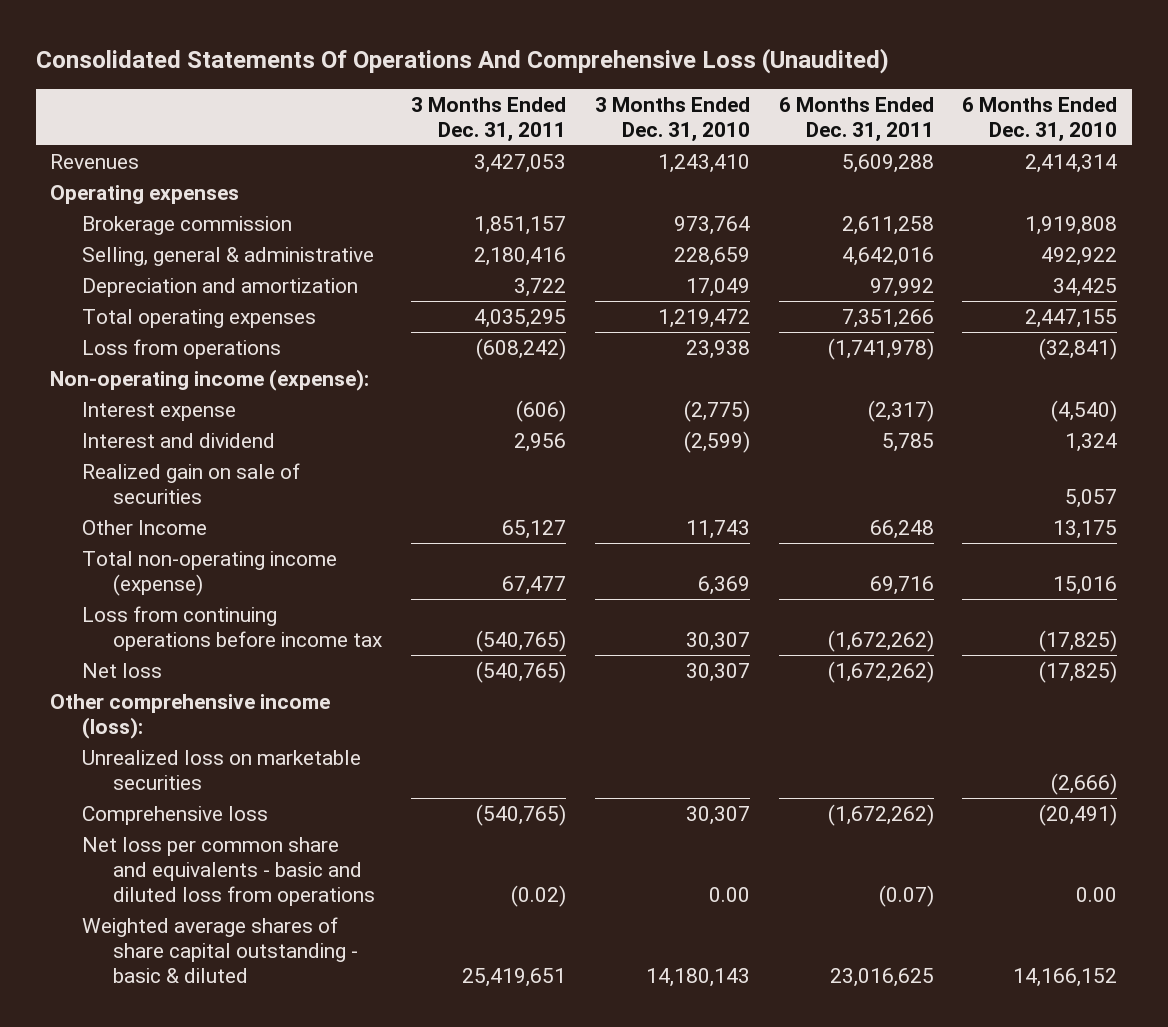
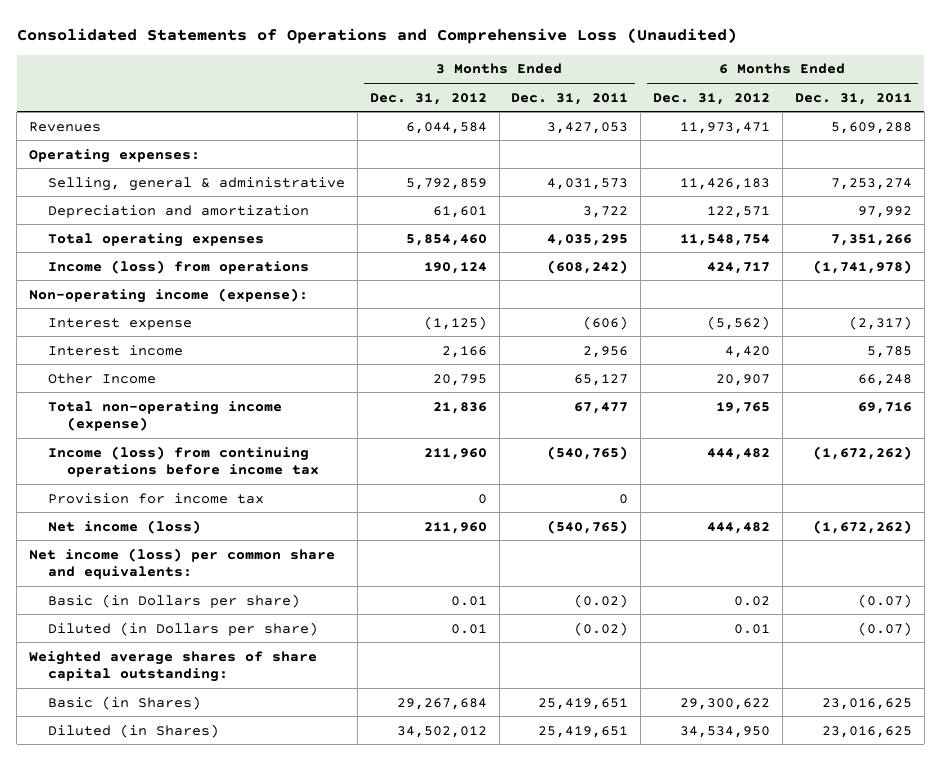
- Consolidated Statements Of Operations And Comprehensive Loss (Unaudited)
+ Consolidated Statements of Operations and Comprehensive Loss (Unaudited)
- | 3 Months Ended Dec. 31, 2011 | 3 Months Ended Dec. 31, 2010 | 6 Months Ended Dec. 31, 2011 | 6 Months Ended Dec. 31, 2010
+ | 3 Months Ended Dec. 31, 2012 | 3 Months Ended Dec. 31, 2011 | 6 Months Ended Dec. 31, 2012 | 6 Months Ended Dec. 31, 2011
- Operating expenses
- Brokerage commission | 1,851,157 | 973,764 | 2,611,258 | 1,919,808
- Selling, general & administrative | 2,180,416 | 228,659 | 4,642,016 | 492,922
+ Operating expenses:
+ Selling, general & administrative | 5,792,859 | 4,031,573 | 11,426,183 | 7,253,274
- Loss from operations | (608,242) | 23,938 | (1,741,978) | (32,841)
+ Income (loss) from operations | 190,124 | (608,242) | 424,717 | (1,741,978)
- Interest and dividend | 2,956 | (2,599) | 5,785 | 1,324
- Realized gain on sale of securities | | | | 5,057
+ Interest income | 2,166 | 2,956 | 4,420 | 5,785
- Loss from continuing operations before income tax | (540,765) | 30,307 | (1,672,262) | (17,825)
- Net loss | (540,765) | 30,307 | (1,672,262) | (17,825)
- Other comprehensive income (loss):
- Unrealized loss on marketable securities | | | | (2,666)
- Comprehensive loss | (540,765) | 30,307 | (1,672,262) | (20,491)
- Net loss per common share and equivalents - basic and diluted loss from operations | (0.02) | 0.00 | (0.07) | 0.00
- Weighted average shares of share capital outstanding - basic & diluted | 25,419,651 | 14,180,143 | 23,016,625 | 14,166,152
+ Income (loss) from continuing operations before income tax | 211,960 | (540,765) | 444,482 | (1,672,262)
+ Provision for income tax | 0 | 0 | |
+ Net income (loss) | 211,960 | (540,765) | 444,482 | (1,672,262)
+ Net income (loss) per common share and equivalents:
+ Basic (in Dollars per share) | 0.01 | (0.02) | 0.02 | (0.07)
+ Diluted (in Dollars per share) | 0.01 | (0.02) | 0.01 | (0.07)
+ Weighted average shares of share capital outstanding:
+ Basic (in Shares) | 29,267,684 | 25,419,651 | 29,300,622 | 23,016,625
+ Diluted (in Shares) | 34,502,012 | 25,419,651 | 34,534,950 | 23,016,625

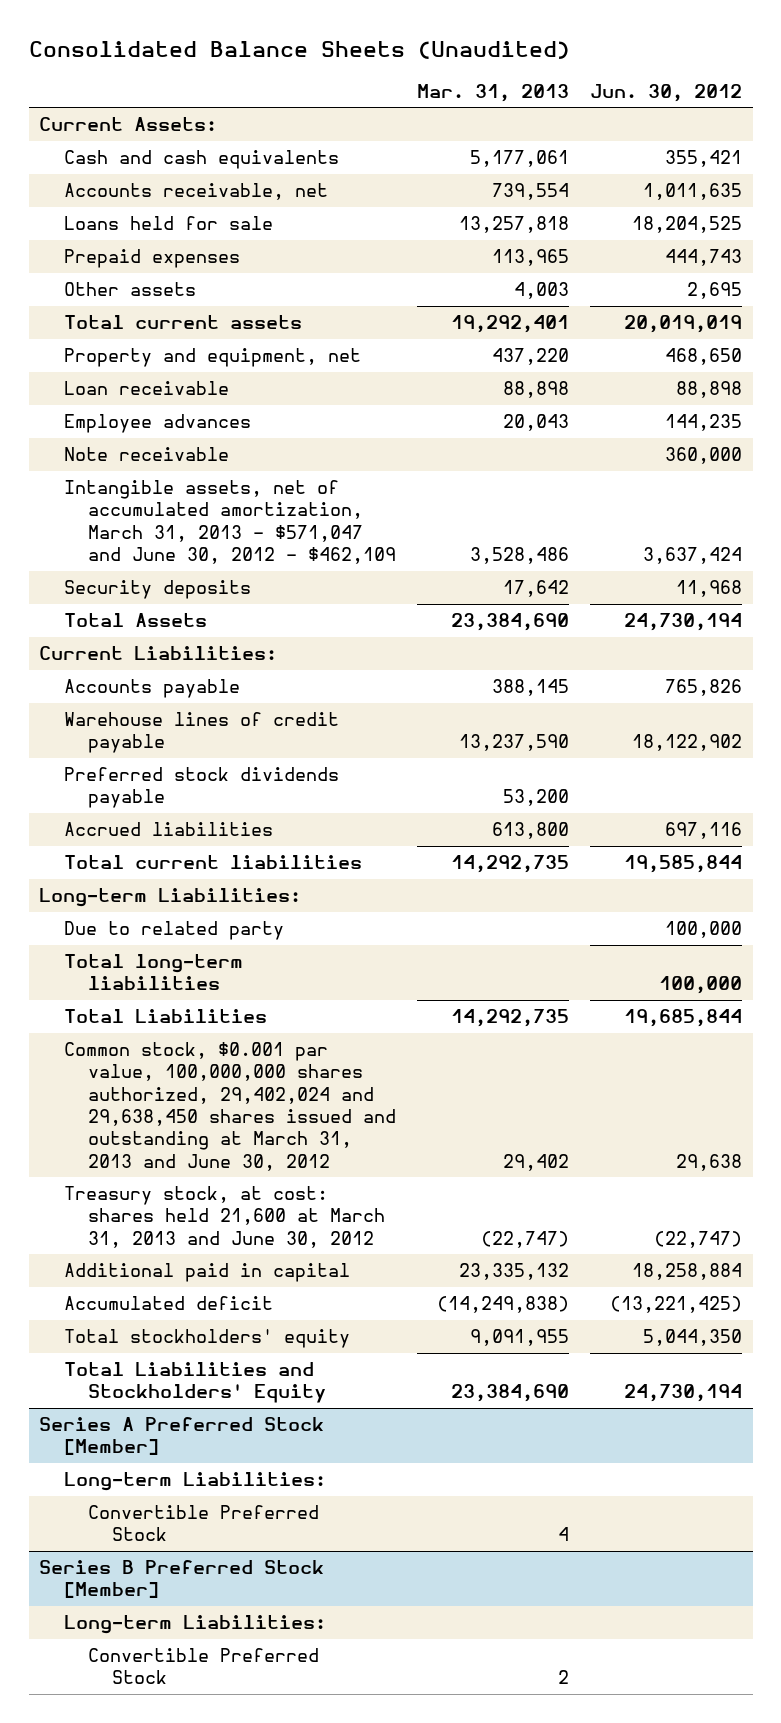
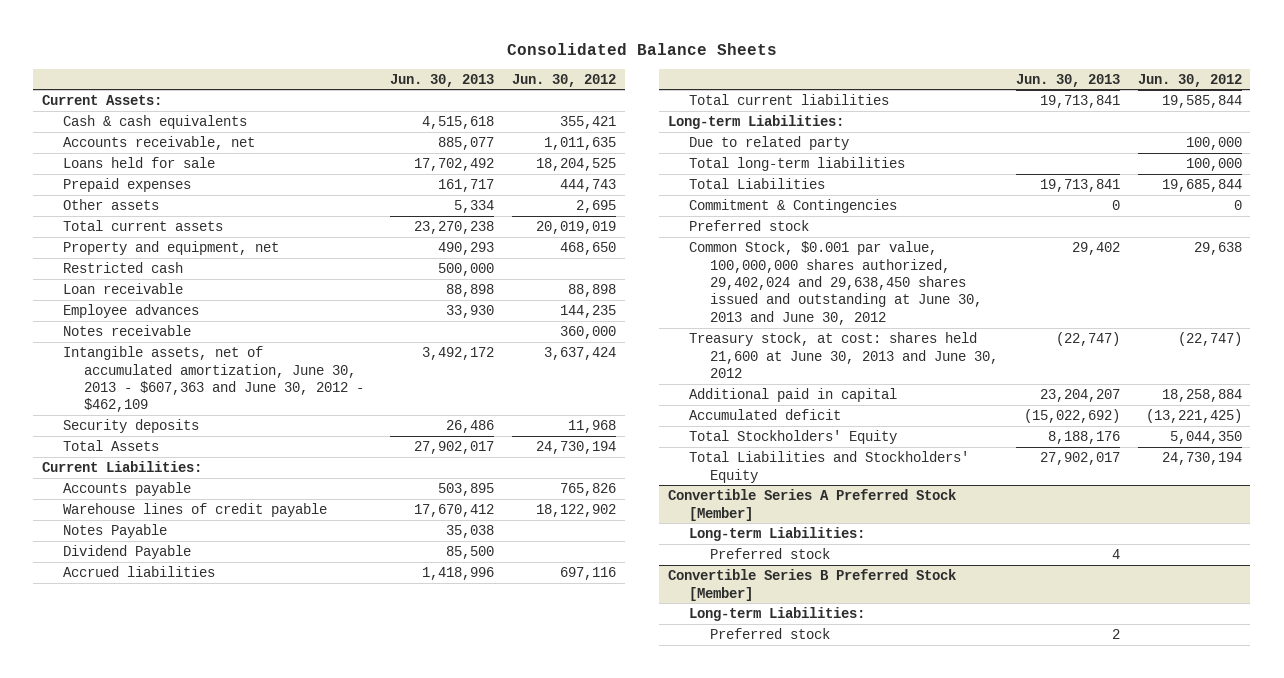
- Consolidated Balance Sheets (Unaudited)
+ Consolidated Balance Sheets
- | Mar. 31, 2013 | Jun. 30, 2012
+ | Jun. 30, 2013 | Jun. 30, 2012
- Cash and cash equivalents | 5,177,061 | 355,421
+ Cash & cash equivalents | 4,515,618 | 355,421
+ Restricted cash | 500,000 |
- Note receivable | | 360,000
- Intangible assets, net of accumulated amortization, March 31, 2013 - $571,047 and June 30, 2012 - $462,109 | 3,528,486 | 3,637,424
+ Notes receivable | | 360,000
+ Intangible assets, net of accumulated amortization, June 30, 2013 - $607,363 and June 30, 2012 - $462,109 | 3,492,172 | 3,637,424
- Preferred stock dividends payable | 53,200 |
+ Notes Payable | 35,038 |
+ Dividend Payable | 85,500 |
- Common stock, $0.001 par value, 100,000,000 shares authorized, 29,402,024 and 29,638,450 shares issued and outstanding at March 31, 2013 and June 30, 2012 | 29,402 | 29,638
- Treasury stock, at cost: shares held 21,600 at March 31, 2013 and June 30, 2012 | (22,747) | (22,747)
+ Commitment & Contingencies | 0 | 0
+ Preferred stock
+ Common Stock, $0.001 par value, 100,000,000 shares authorized, 29,402,024 and 29,638,450 shares issued and outstanding at June 30, 2013 and June 30, 2012 | 29,402 | 29,638
+ Treasury stock, at cost: shares held 21,600 at June 30, 2013 and June 30, 2012 | (22,747) | (22,747)
- Total stockholders' equity | 9,091,955 | 5,044,350
+ Total Stockholders' Equity | 8,188,176 | 5,044,350
- Series A Preferred Stock [Member]
+ Convertible Series A Preferred Stock [Member]
- Convertible Preferred Stock | 4 |
- Series B Preferred Stock [Member]
+ Preferred stock | 4 |
+ Convertible Series B Preferred Stock [Member]
- Convertible Preferred Stock | 2 |
+ Preferred stock | 2 |

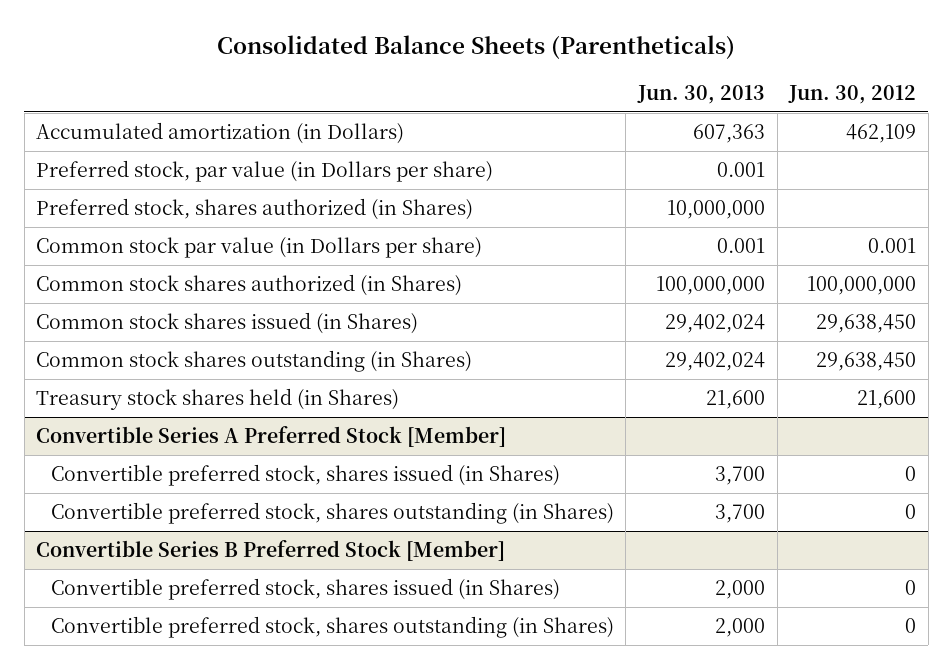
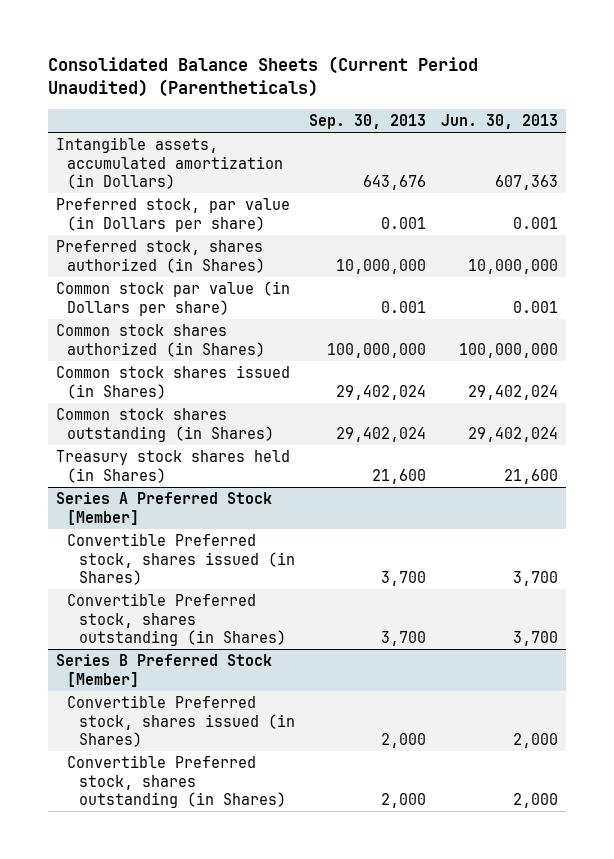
- Consolidated Balance Sheets (Parentheticals)
+ Consolidated Balance Sheets (Current Period Unaudited) (Parentheticals)
- | Jun. 30, 2013 | Jun. 30, 2012
+ | Sep. 30, 2013 | Jun. 30, 2013
- Accumulated amortization (in Dollars) | 607,363 | 462,109
+ Intangible assets, accumulated amortization (in Dollars) | 643,676 | 607,363
- Convertible Series A Preferred Stock [Member]
- Convertible preferred stock, shares issued (in Shares) | 3,700 | 0
- Convertible preferred stock, shares outstanding (in Shares) | 3,700 | 0
- Convertible Series B Preferred Stock [Member]
- Convertible preferred stock, shares issued (in Shares) | 2,000 | 0
- Convertible preferred stock, shares outstanding (in Shares) | 2,000 | 0
+ Series A Preferred Stock [Member]
+ Convertible Preferred stock, shares issued (in Shares) | 3,700 | 3,700
+ Convertible Preferred stock, shares outstanding (in Shares) | 3,700 | 3,700
+ Series B Preferred Stock [Member]
+ Convertible Preferred stock, shares issued (in Shares) | 2,000 | 2,000
+ Convertible Preferred stock, shares outstanding (in Shares) | 2,000 | 2,000

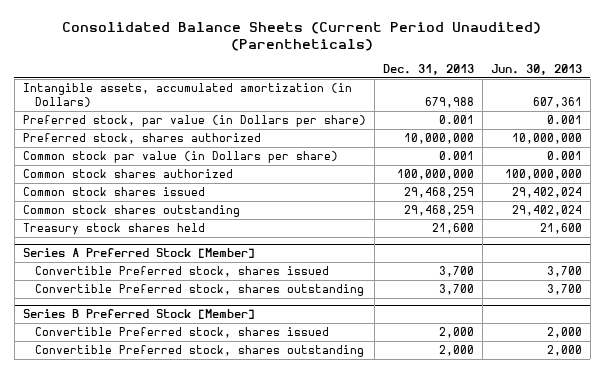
- | Sep. 30, 2013 | Jun. 30, 2013
+ | Dec. 31, 2013 | Jun. 30, 2013
- Intangible assets, accumulated amortization (in Dollars) | 643,676 | 607,363
+ Intangible assets, accumulated amortization (in Dollars) | 679,988 | 607,361
- Preferred stock, shares authorized (in Shares) | 10,000,000 | 10,000,000
+ Preferred stock, shares authorized | 10,000,000 | 10,000,000
- Common stock shares authorized (in Shares) | 100,000,000 | 100,000,000
- Common stock shares issued (in Shares) | 29,402,024 | 29,402,024
- Common stock shares outstanding (in Shares) | 29,402,024 | 29,402,024
- Treasury stock shares held (in Shares) | 21,600 | 21,600
+ Common stock shares authorized | 100,000,000 | 100,000,000
+ Common stock shares issued | 29,468,259 | 29,402,024
+ Common stock shares outstanding | 29,468,259 | 29,402,024
+ Treasury stock shares held | 21,600 | 21,600
@ Series A Preferred Stock [Member]
- Convertible Preferred stock, shares issued (in Shares) | 3,700 | 3,700
- Convertible Preferred stock, shares outstanding (in Shares) | 3,700 | 3,700
+ Convertible Preferred stock, shares issued | 3,700 | 3,700
+ Convertible Preferred stock, shares outstanding | 3,700 | 3,700
@ Series B Preferred Stock [Member]
- Convertible Preferred stock, shares issued (in Shares) | 2,000 | 2,000
- Convertible Preferred stock, shares outstanding (in Shares) | 2,000 | 2,000
+ Convertible Preferred stock, shares issued | 2,000 | 2,000
+ Convertible Preferred stock, shares outstanding | 2,000 | 2,000

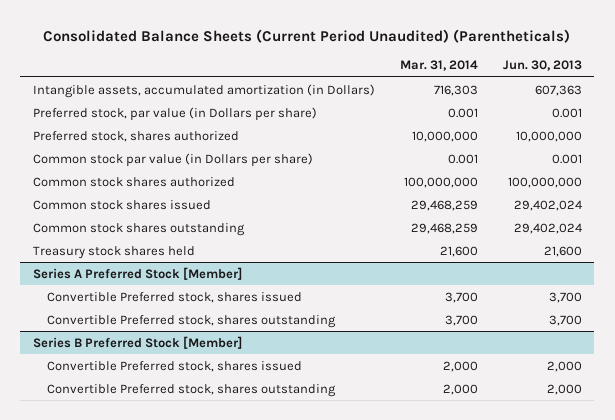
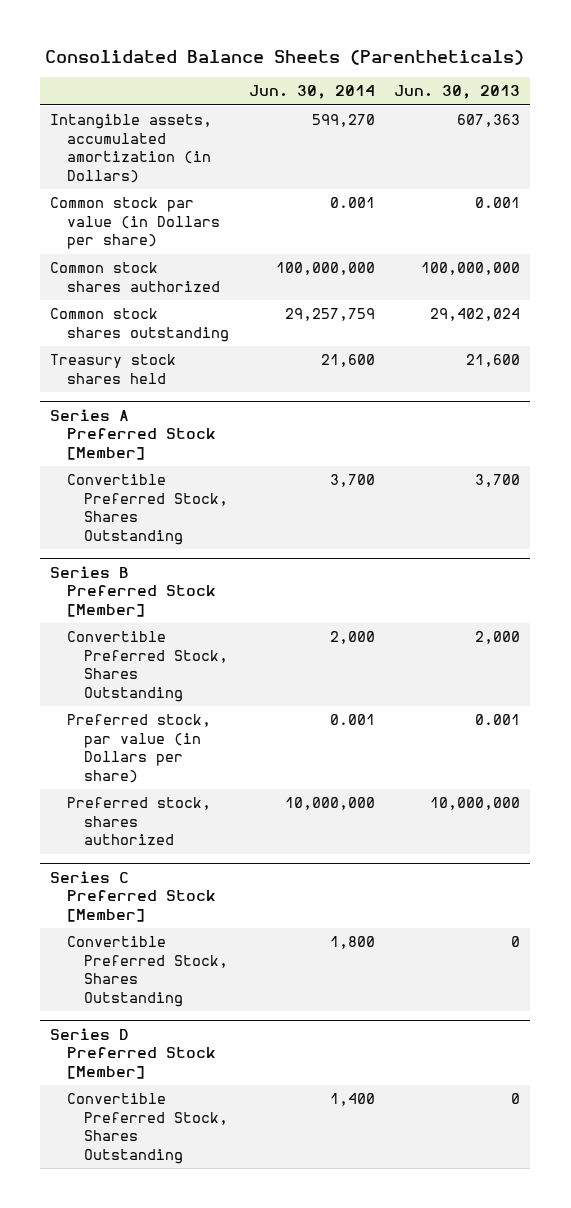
- Consolidated Balance Sheets (Current Period Unaudited) (Parentheticals)
+ Consolidated Balance Sheets (Parentheticals)
- | Mar. 31, 2014 | Jun. 30, 2013
+ | Jun. 30, 2014 | Jun. 30, 2013
- Preferred stock, par value (in Dollars per share) | 0.001 | 0.001
- Preferred stock, shares authorized | 10,000,000 | 10,000,000
- Common stock shares issued | 29,468,259 | 29,402,024
@ Series A Preferred Stock [Member]
- Convertible Preferred stock, shares issued | 3,700 | 3,700
- Convertible Preferred stock, shares outstanding | 3,700 | 3,700
+ Convertible Preferred Stock, Shares Outstanding | 3,700 | 3,700
@ Series B Preferred Stock [Member]
- Convertible Preferred stock, shares issued | 2,000 | 2,000
- Convertible Preferred stock, shares outstanding | 2,000 | 2,000
+ Convertible Preferred Stock, Shares Outstanding | 2,000 | 2,000
+ Preferred stock, par value (in Dollars per share) | 0.001 | 0.001
+ Preferred stock, shares authorized | 10,000,000 | 10,000,000
+ Series C Preferred Stock [Member]
+ Convertible Preferred Stock, Shares Outstanding | 1,800 | 0
+ Series D Preferred Stock [Member]
+ Convertible Preferred Stock, Shares Outstanding | 1,400 | 0

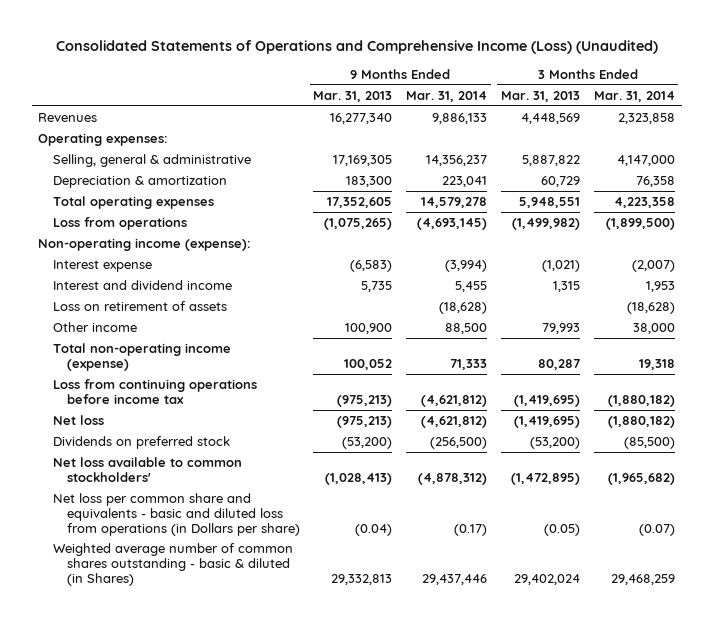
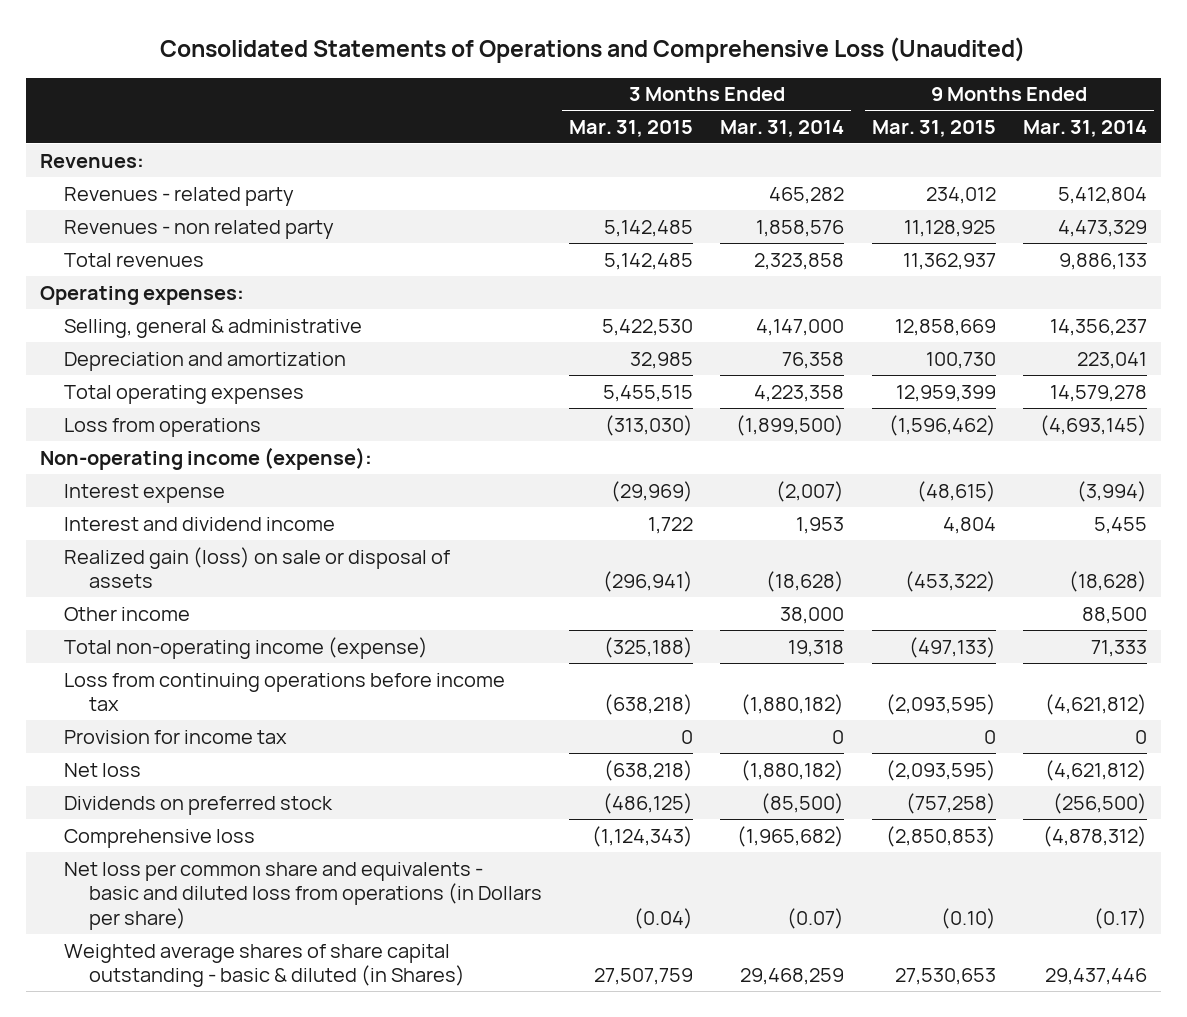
- Consolidated Statements of Operations and Comprehensive Income (Loss) (Unaudited)
+ Consolidated Statements of Operations and Comprehensive Loss (Unaudited)
- | 9 Months Ended Mar. 31, 2013 | 9 Months Ended Mar. 31, 2014 | 3 Months Ended Mar. 31, 2013 | 3 Months Ended Mar. 31, 2014
+ | 3 Months Ended Mar. 31, 2015 | 3 Months Ended Mar. 31, 2014 | 9 Months Ended Mar. 31, 2015 | 9 Months Ended Mar. 31, 2014
- Revenues | 16,277,340 | 9,886,133 | 4,448,569 | 2,323,858
+ Revenues:
+ Revenues - related party | | 465,282 | 234,012 | 5,412,804
+ Revenues - non related party | 5,142,485 | 1,858,576 | 11,128,925 | 4,473,329
+ Total revenues | 5,142,485 | 2,323,858 | 11,362,937 | 9,886,133
- Depreciation & amortization | 183,300 | 223,041 | 60,729 | 76,358
+ Depreciation and amortization | 32,985 | 76,358 | 100,730 | 223,041
- Loss on retirement of assets | | (18,628) | | (18,628)
+ Realized gain (loss) on sale or disposal of assets | (296,941) | (18,628) | (453,322) | (18,628)
+ Provision for income tax | 0 | 0 | 0 | 0
- Net loss available to common stockholders' | (1,028,413) | (4,878,312) | (1,472,895) | (1,965,682)
+ Comprehensive loss | (1,124,343) | (1,965,682) | (2,850,853) | (4,878,312)
- Weighted average number of common shares outstanding - basic & diluted (in Shares) | 29,332,813 | 29,437,446 | 29,402,024 | 29,468,259
+ Weighted average shares of share capital outstanding - basic & diluted (in Shares) | 27,507,759 | 29,468,259 | 27,530,653 | 29,437,446

